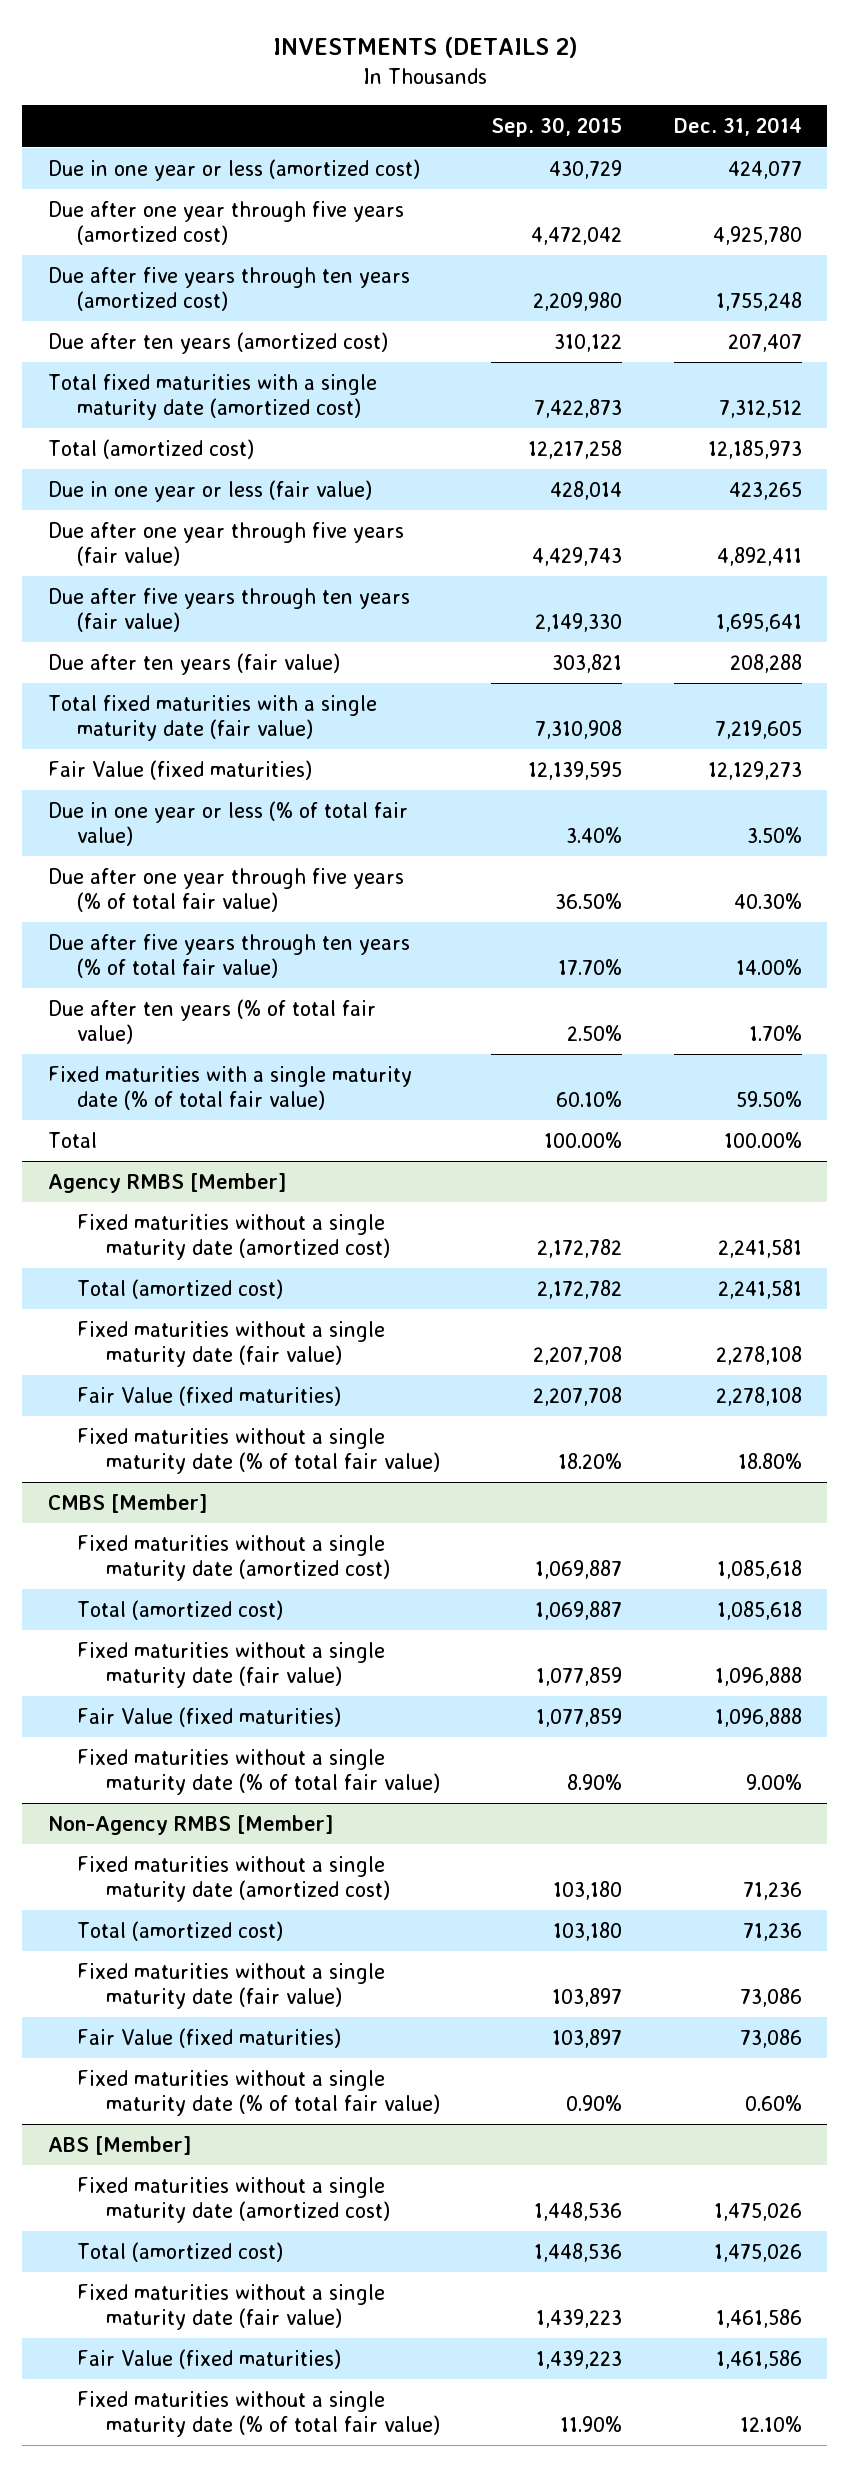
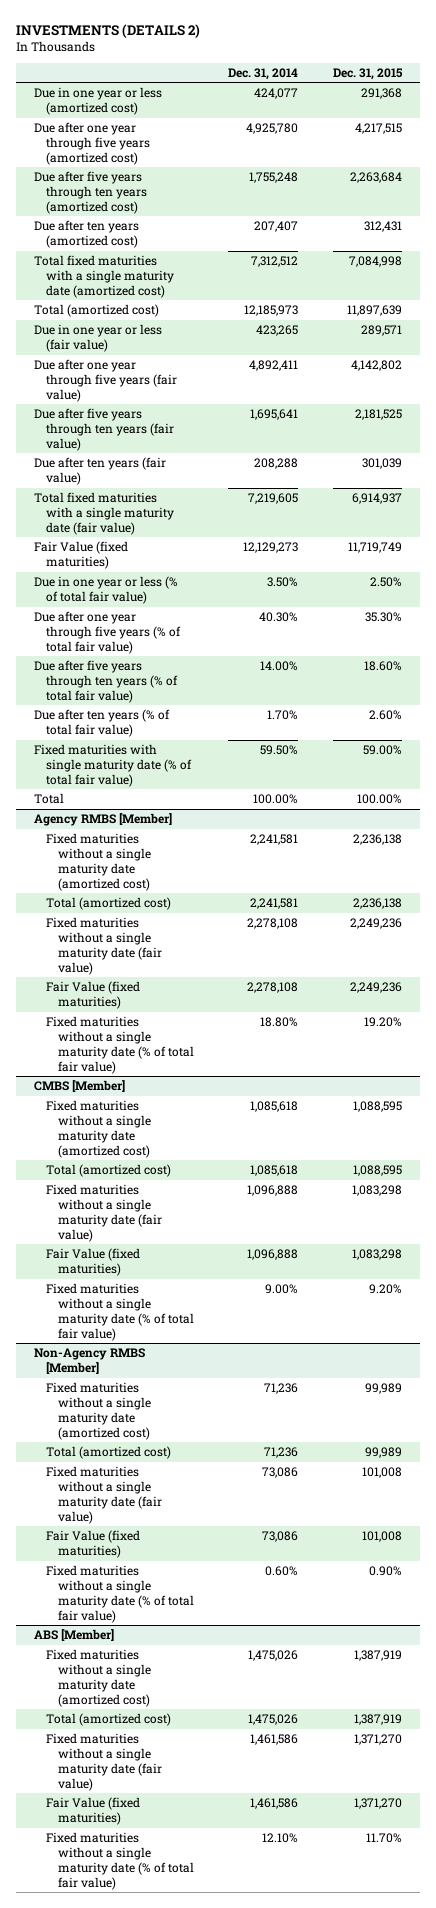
- | Sep. 30, 2015 | Dec. 31, 2014
+ | Dec. 31, 2014 | Dec. 31, 2015
- Fixed maturities with a single maturity date (% of total fair value) | 60.10% | 59.50%
+ Fixed maturities with single maturity date (% of total fair value) | 59.50% | 59.00%

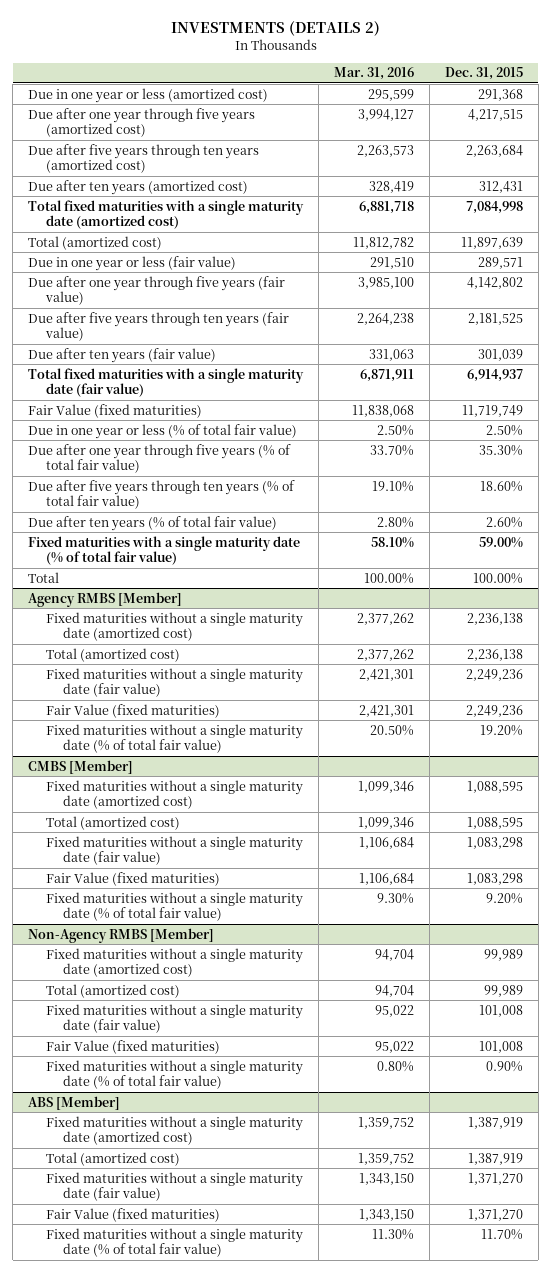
- | Dec. 31, 2014 | Dec. 31, 2015
+ | Mar. 31, 2016 | Dec. 31, 2015
- Fixed maturities with single maturity date (% of total fair value) | 59.50% | 59.00%
+ Fixed maturities with a single maturity date (% of total fair value) | 58.10% | 59.00%

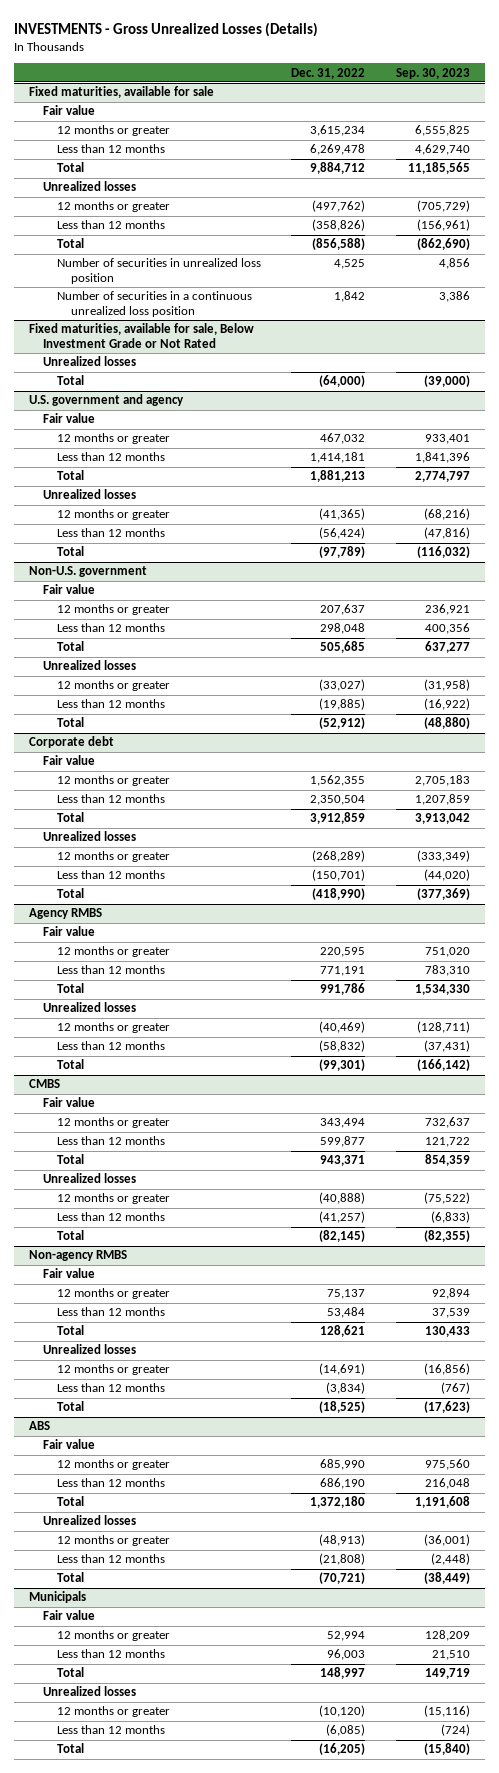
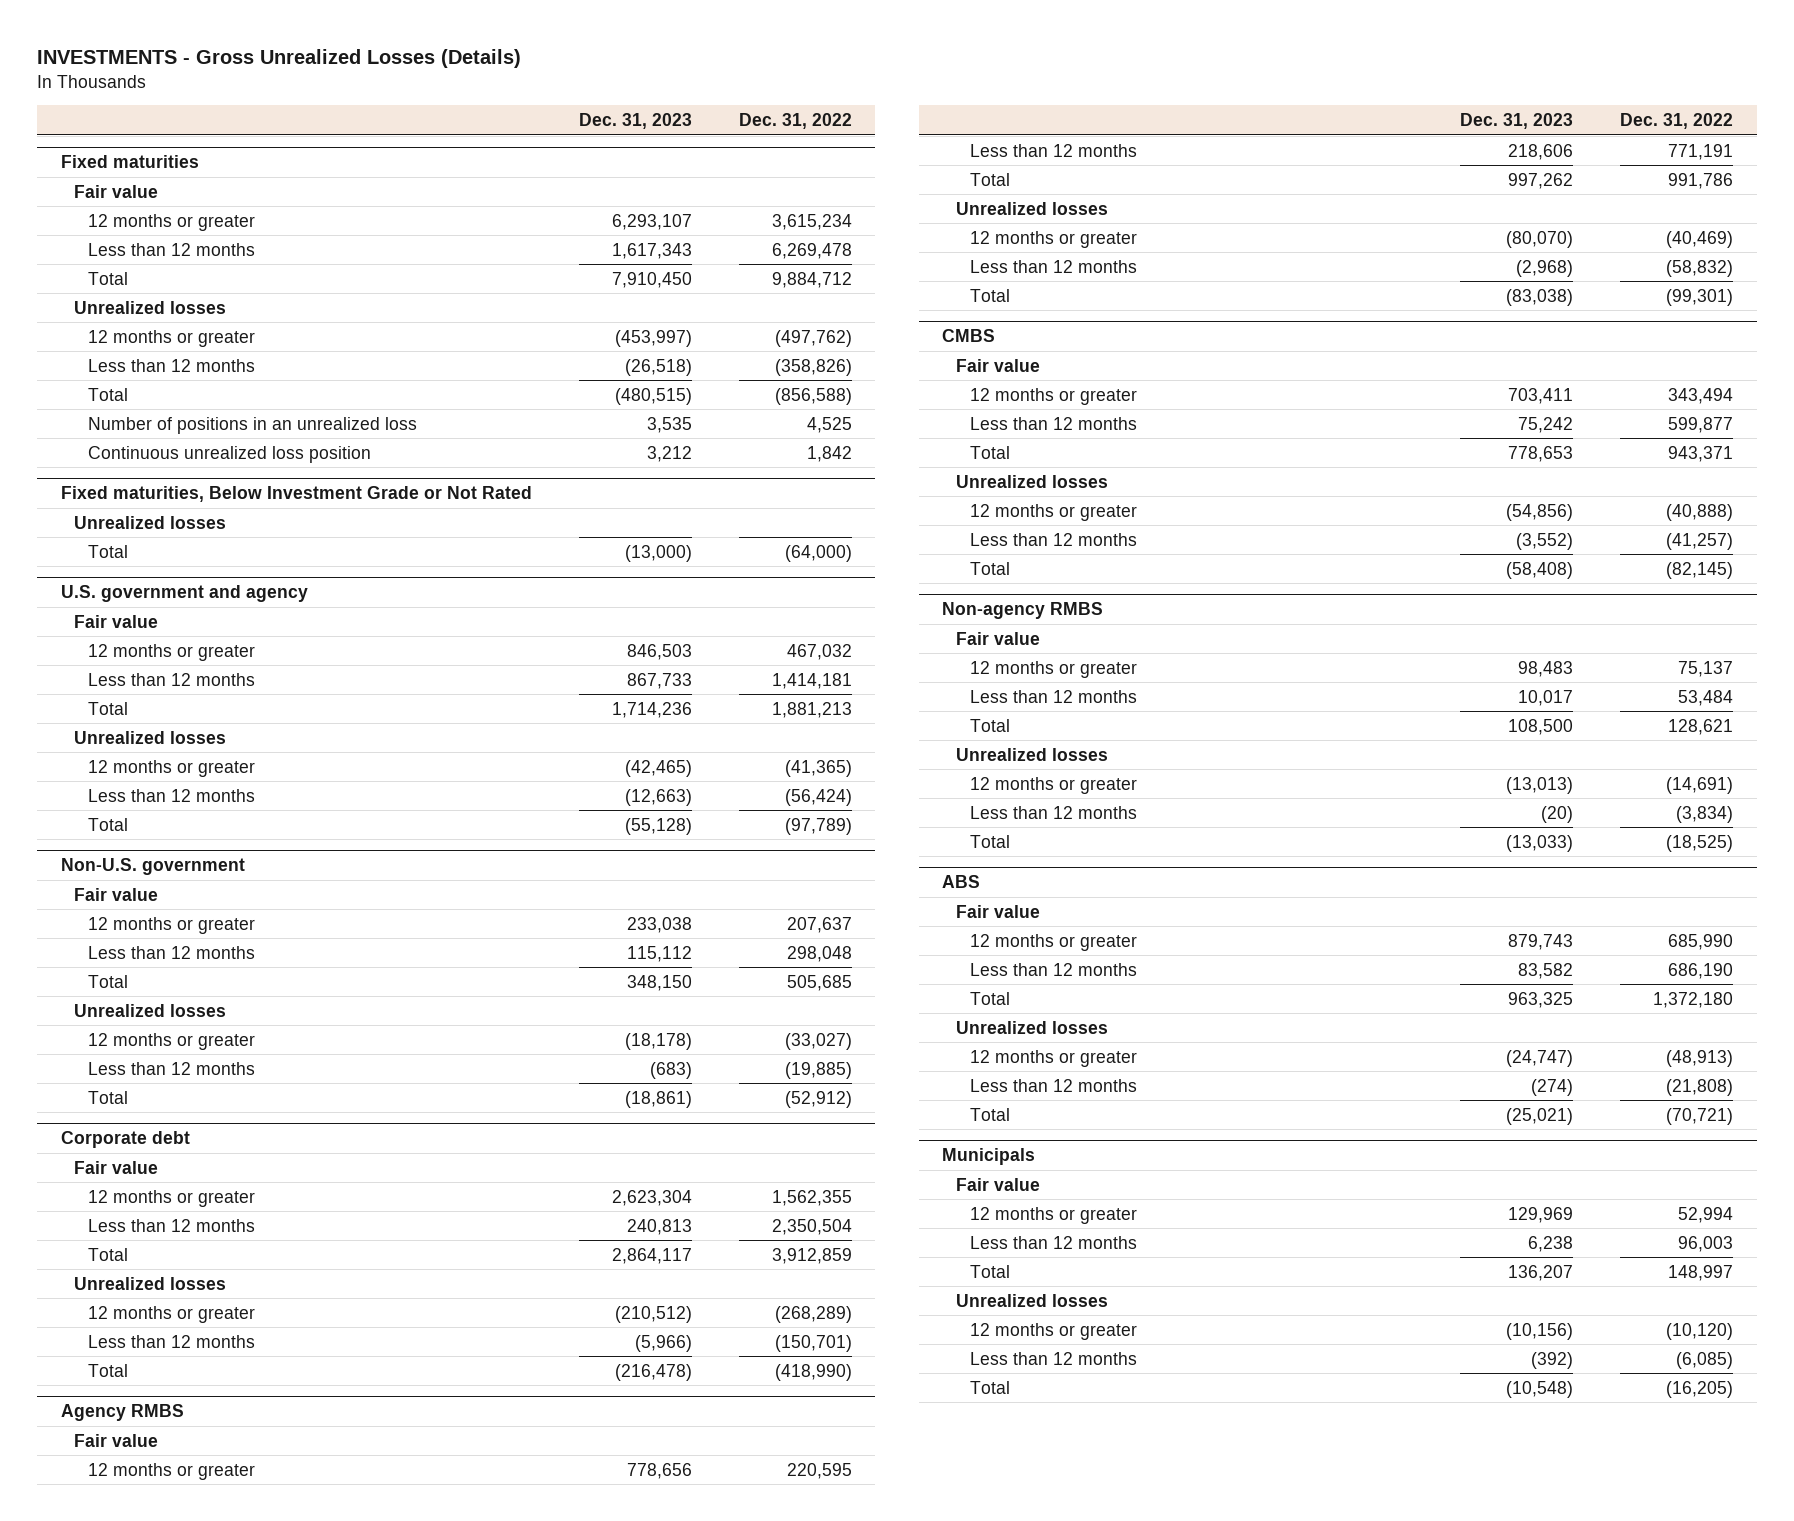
- | Dec. 31, 2022 | Sep. 30, 2023
+ | Dec. 31, 2023 | Dec. 31, 2022
- Fixed maturities, available for sale
+ Fixed maturities
- Number of securities in unrealized loss position | 4,525 | 4,856
- Number of securities in a continuous unrealized loss position | 1,842 | 3,386
- Fixed maturities, available for sale, Below Investment Grade or Not Rated
+ Number of positions in an unrealized loss | 3,535 | 4,525
+ Continuous unrealized loss position | 3,212 | 1,842
+ Fixed maturities, Below Investment Grade or Not Rated

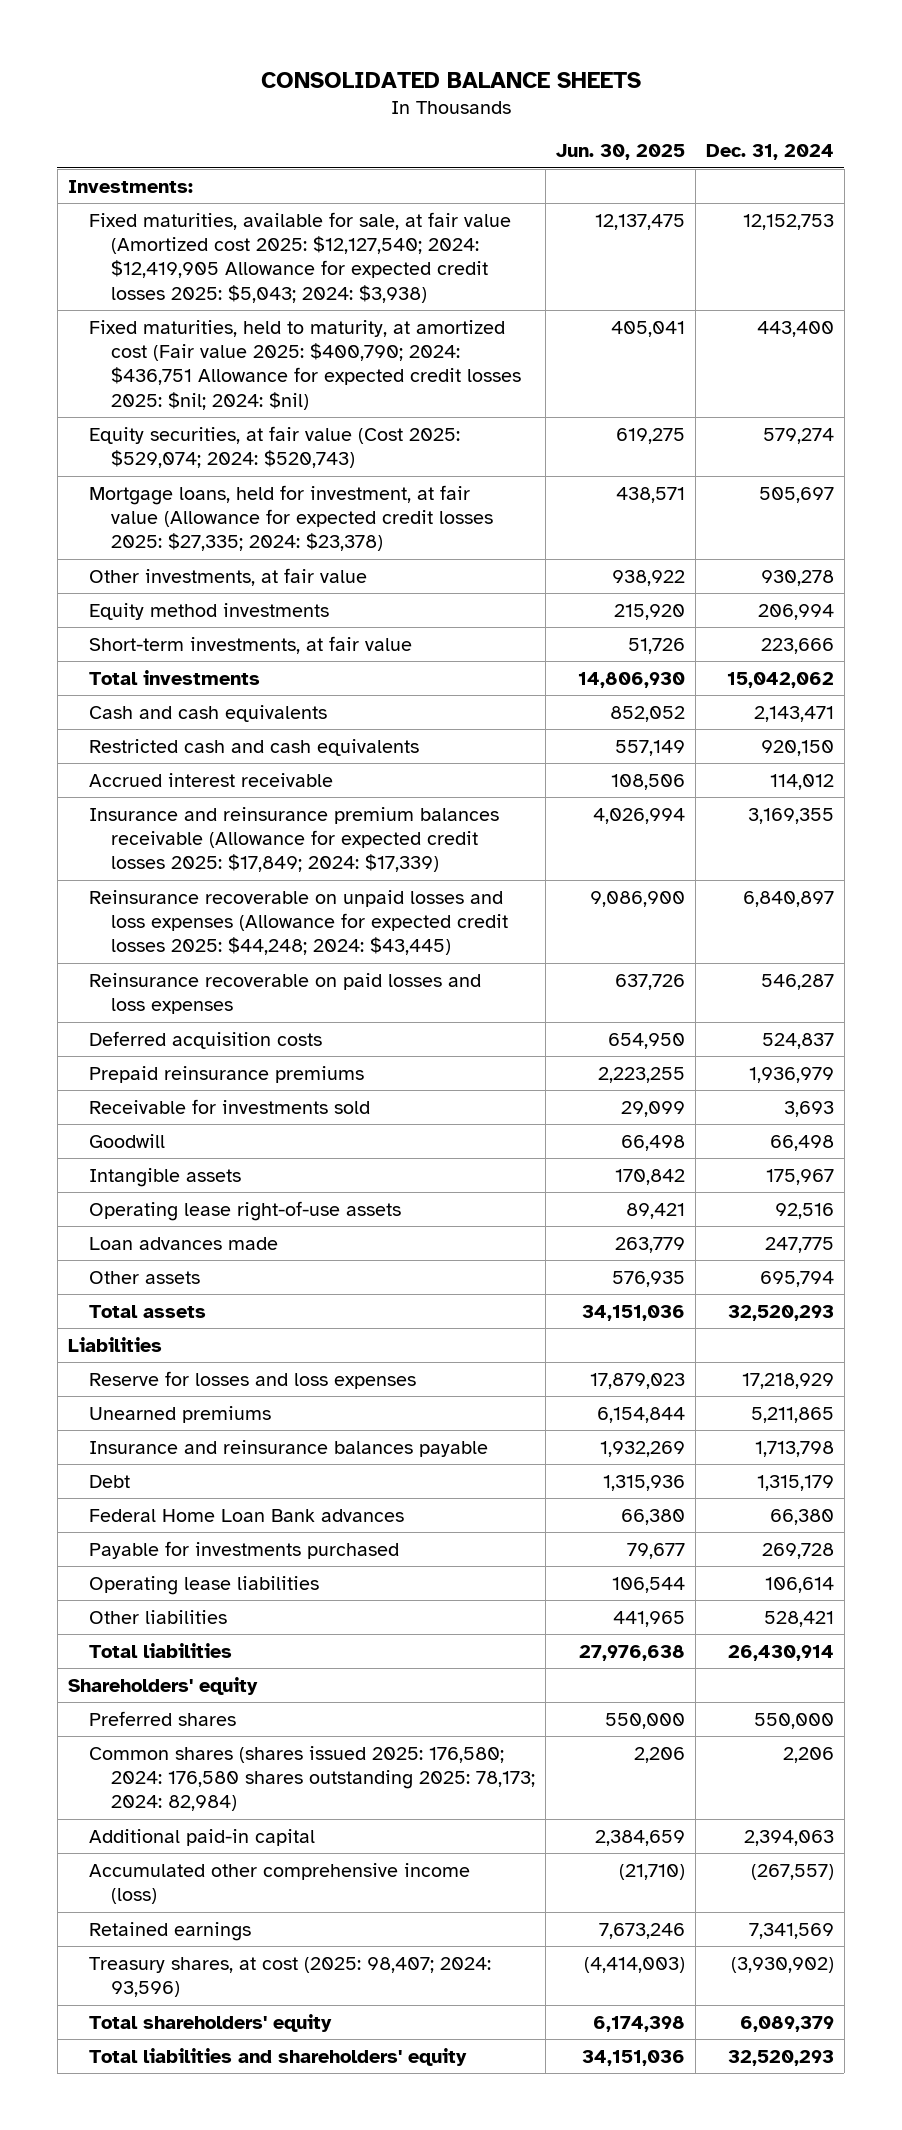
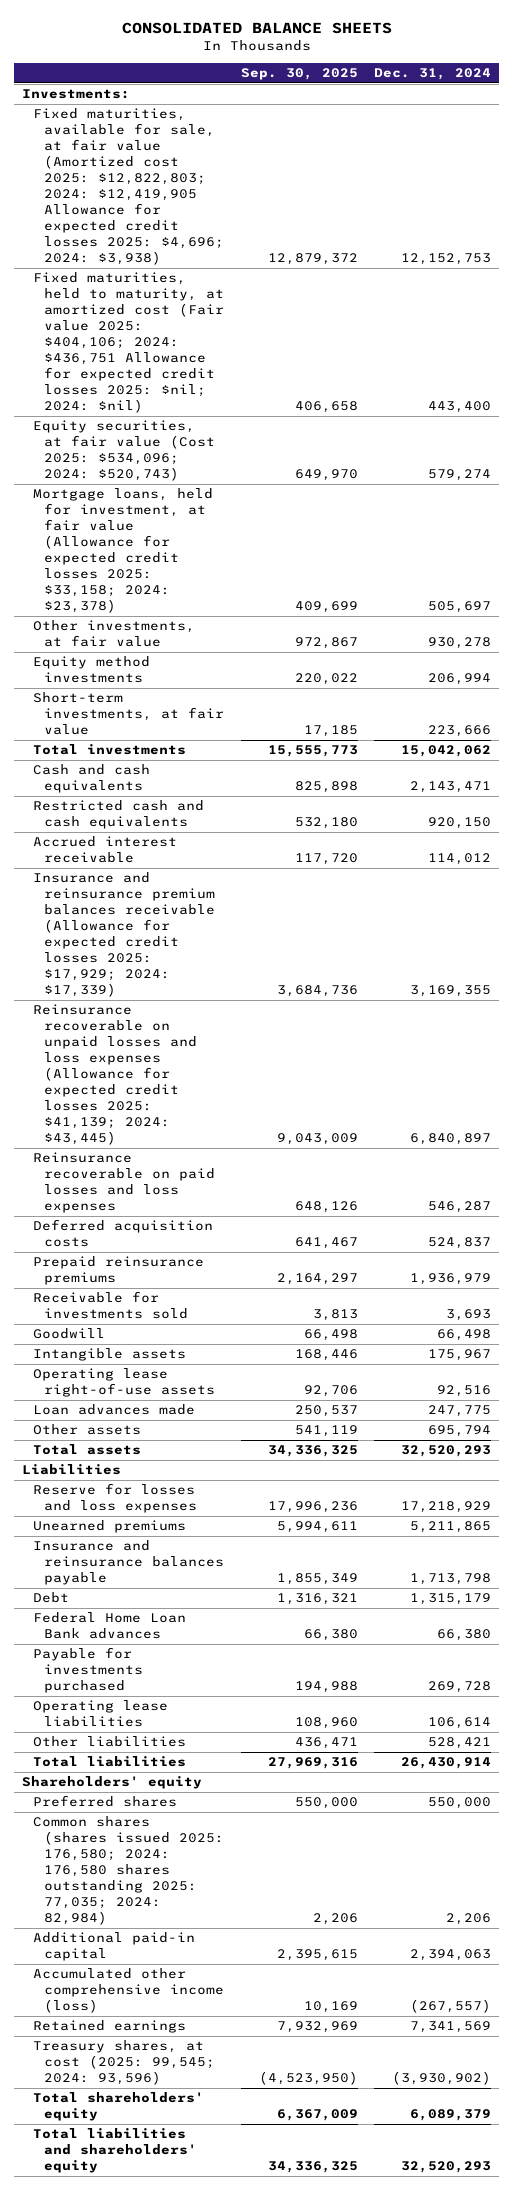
- | Jun. 30, 2025 | Dec. 31, 2024
+ | Sep. 30, 2025 | Dec. 31, 2024
- Fixed maturities, available for sale, at fair value (Amortized cost 2025: $12,127,540; 2024: $12,419,905 Allowance for expected credit losses 2025: $5,043; 2024: $3,938) | 12,137,475 | 12,152,753
- Fixed maturities, held to maturity, at amortized cost (Fair value 2025: $400,790; 2024: $436,751 Allowance for expected credit losses 2025: $nil; 2024: $nil) | 405,041 | 443,400
- Equity securities, at fair value (Cost 2025: $529,074; 2024: $520,743) | 619,275 | 579,274
- Mortgage loans, held for investment, at fair value (Allowance for expected credit losses 2025: $27,335; 2024: $23,378) | 438,571 | 505,697
+ Fixed maturities, available for sale, at fair value (Amortized cost 2025: $12,822,803; 2024: $12,419,905 Allowance for expected credit losses 2025: $4,696; 2024: $3,938) | 12,879,372 | 12,152,753
+ Fixed maturities, held to maturity, at amortized cost (Fair value 2025: $404,106; 2024: $436,751 Allowance for expected credit losses 2025: $nil; 2024: $nil) | 406,658 | 443,400
+ Equity securities, at fair value (Cost 2025: $534,096; 2024: $520,743) | 649,970 | 579,274
+ Mortgage loans, held for investment, at fair value (Allowance for expected credit losses 2025: $33,158; 2024: $23,378) | 409,699 | 505,697
- Insurance and reinsurance premium balances receivable (Allowance for expected credit losses 2025: $17,849; 2024: $17,339) | 4,026,994 | 3,169,355
- Reinsurance recoverable on unpaid losses and loss expenses (Allowance for expected credit losses 2025: $44,248; 2024: $43,445) | 9,086,900 | 6,840,897
+ Insurance and reinsurance premium balances receivable (Allowance for expected credit losses 2025: $17,929; 2024: $17,339) | 3,684,736 | 3,169,355
+ Reinsurance recoverable on unpaid losses and loss expenses (Allowance for expected credit losses 2025: $41,139; 2024: $43,445) | 9,043,009 | 6,840,897
- Common shares (shares issued 2025: 176,580; 2024: 176,580 shares outstanding 2025: 78,173; 2024: 82,984) | 2,206 | 2,206
+ Common shares (shares issued 2025: 176,580; 2024: 176,580 shares outstanding 2025: 77,035; 2024: 82,984) | 2,206 | 2,206
- Treasury shares, at cost (2025: 98,407; 2024: 93,596) | (4,414,003) | (3,930,902)
+ Treasury shares, at cost (2025: 99,545; 2024: 93,596) | (4,523,950) | (3,930,902)

